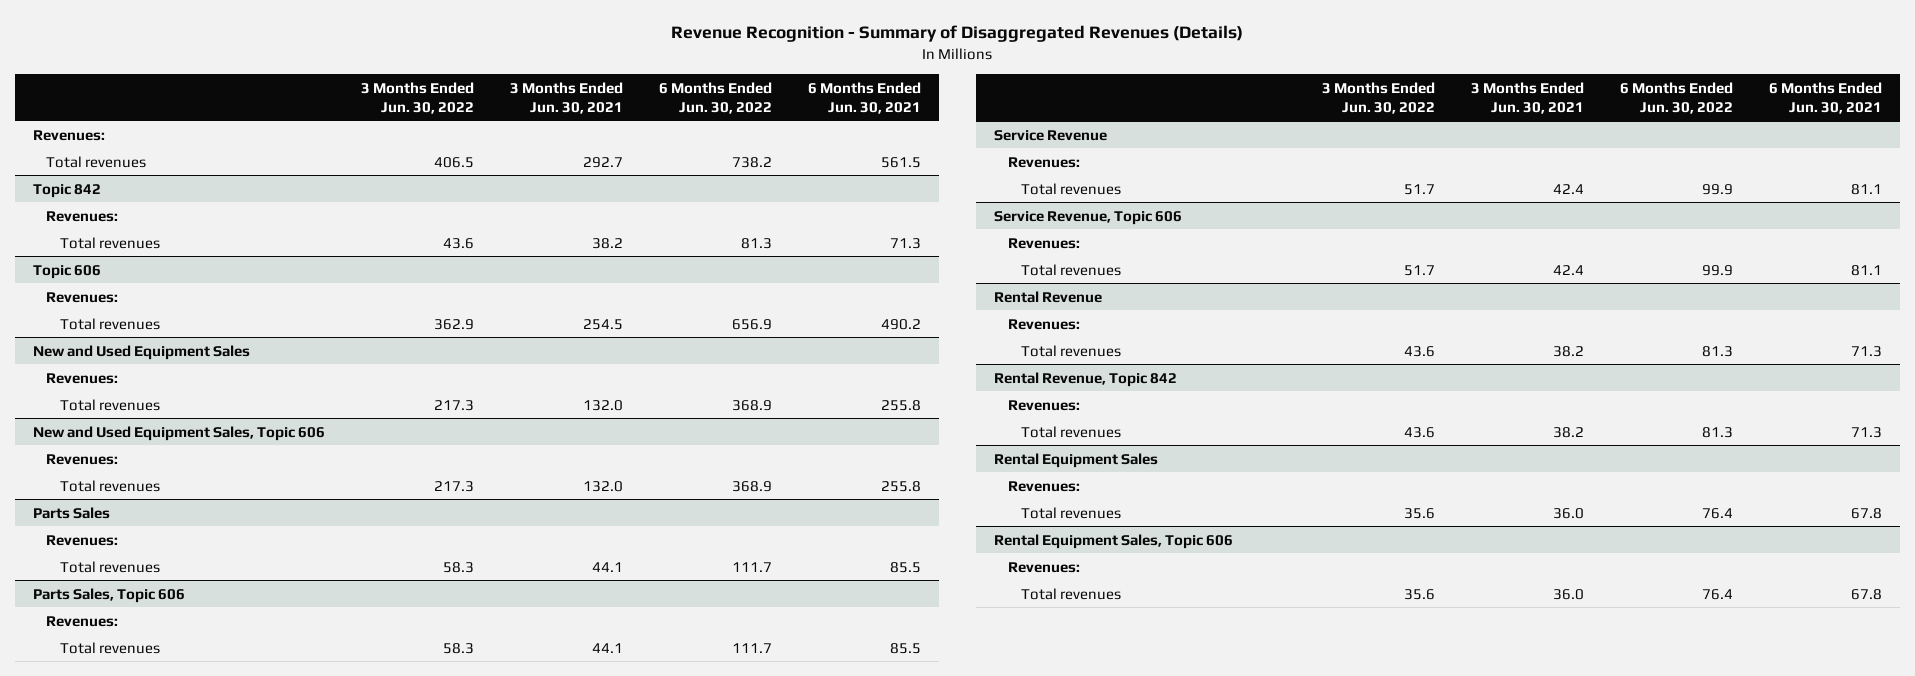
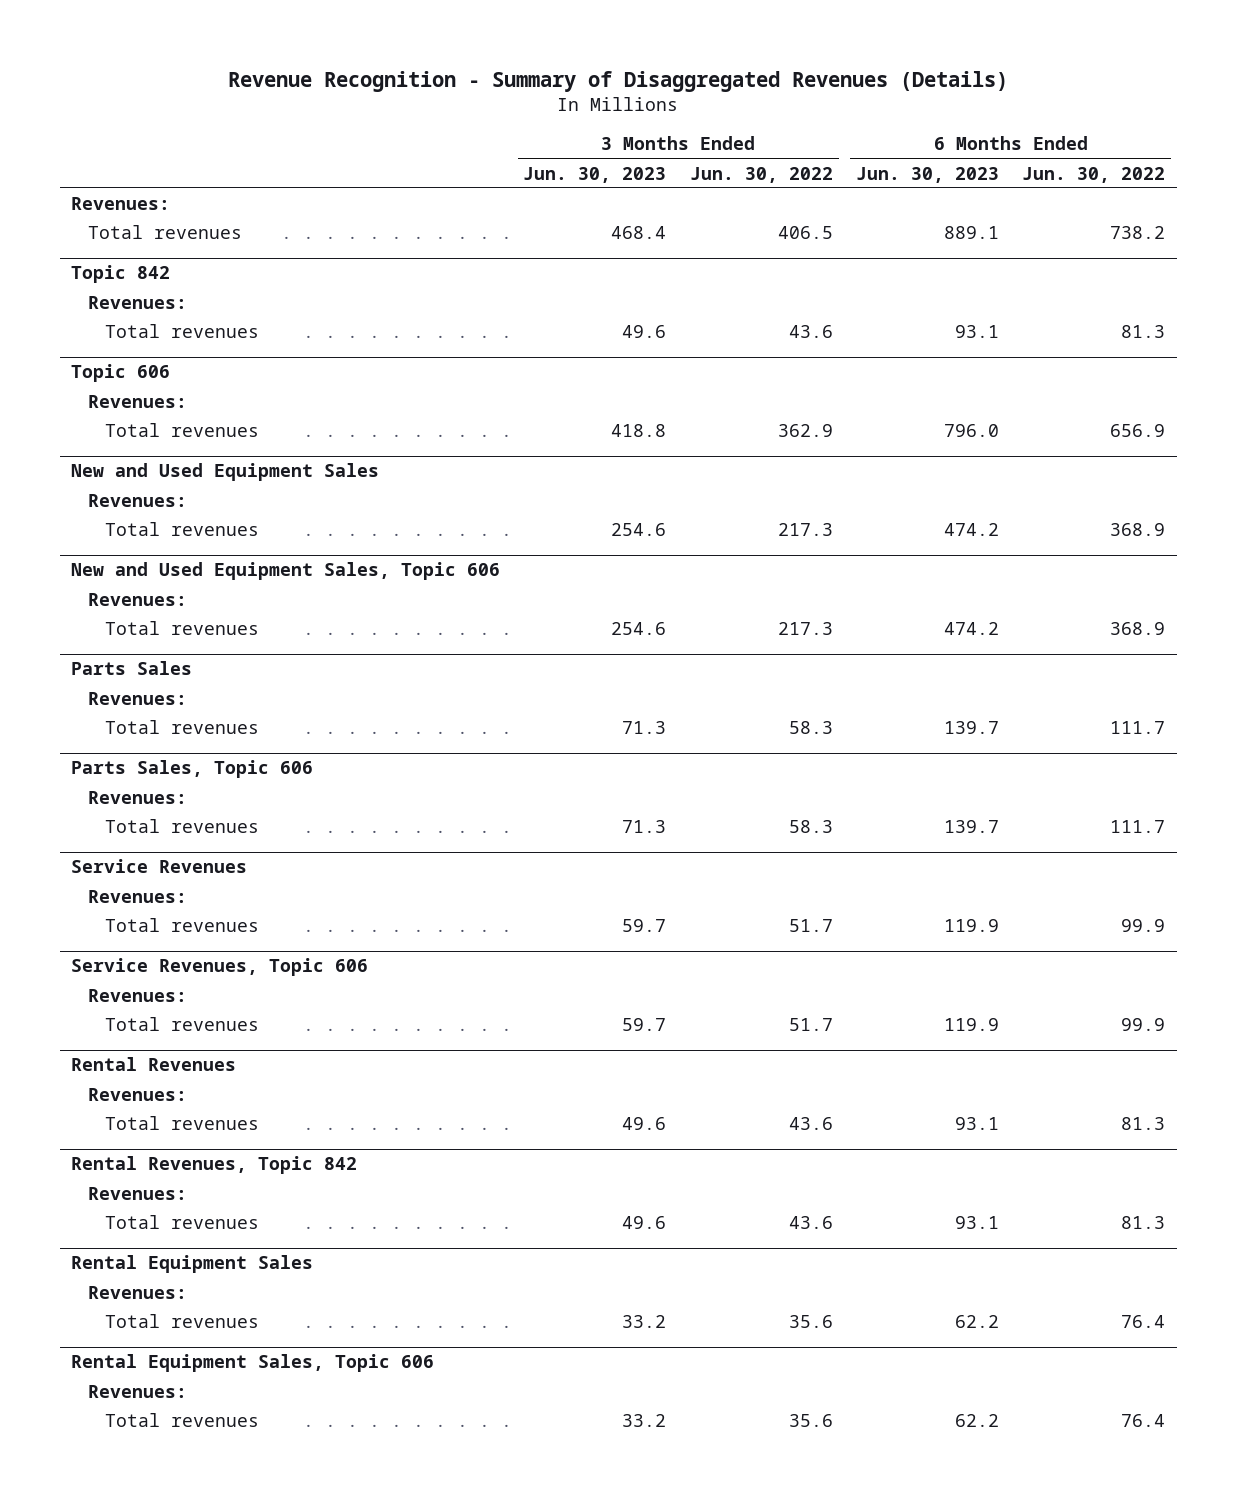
- | 3 Months Ended Jun. 30, 2022 | 3 Months Ended Jun. 30, 2021 | 6 Months Ended Jun. 30, 2022 | 6 Months Ended Jun. 30, 2021
+ | 3 Months Ended Jun. 30, 2023 | 3 Months Ended Jun. 30, 2022 | 6 Months Ended Jun. 30, 2023 | 6 Months Ended Jun. 30, 2022
- Service Revenue
+ Service Revenues
- Service Revenue, Topic 606
+ Service Revenues, Topic 606
- Rental Revenue
+ Rental Revenues
- Rental Revenue, Topic 842
+ Rental Revenues, Topic 842

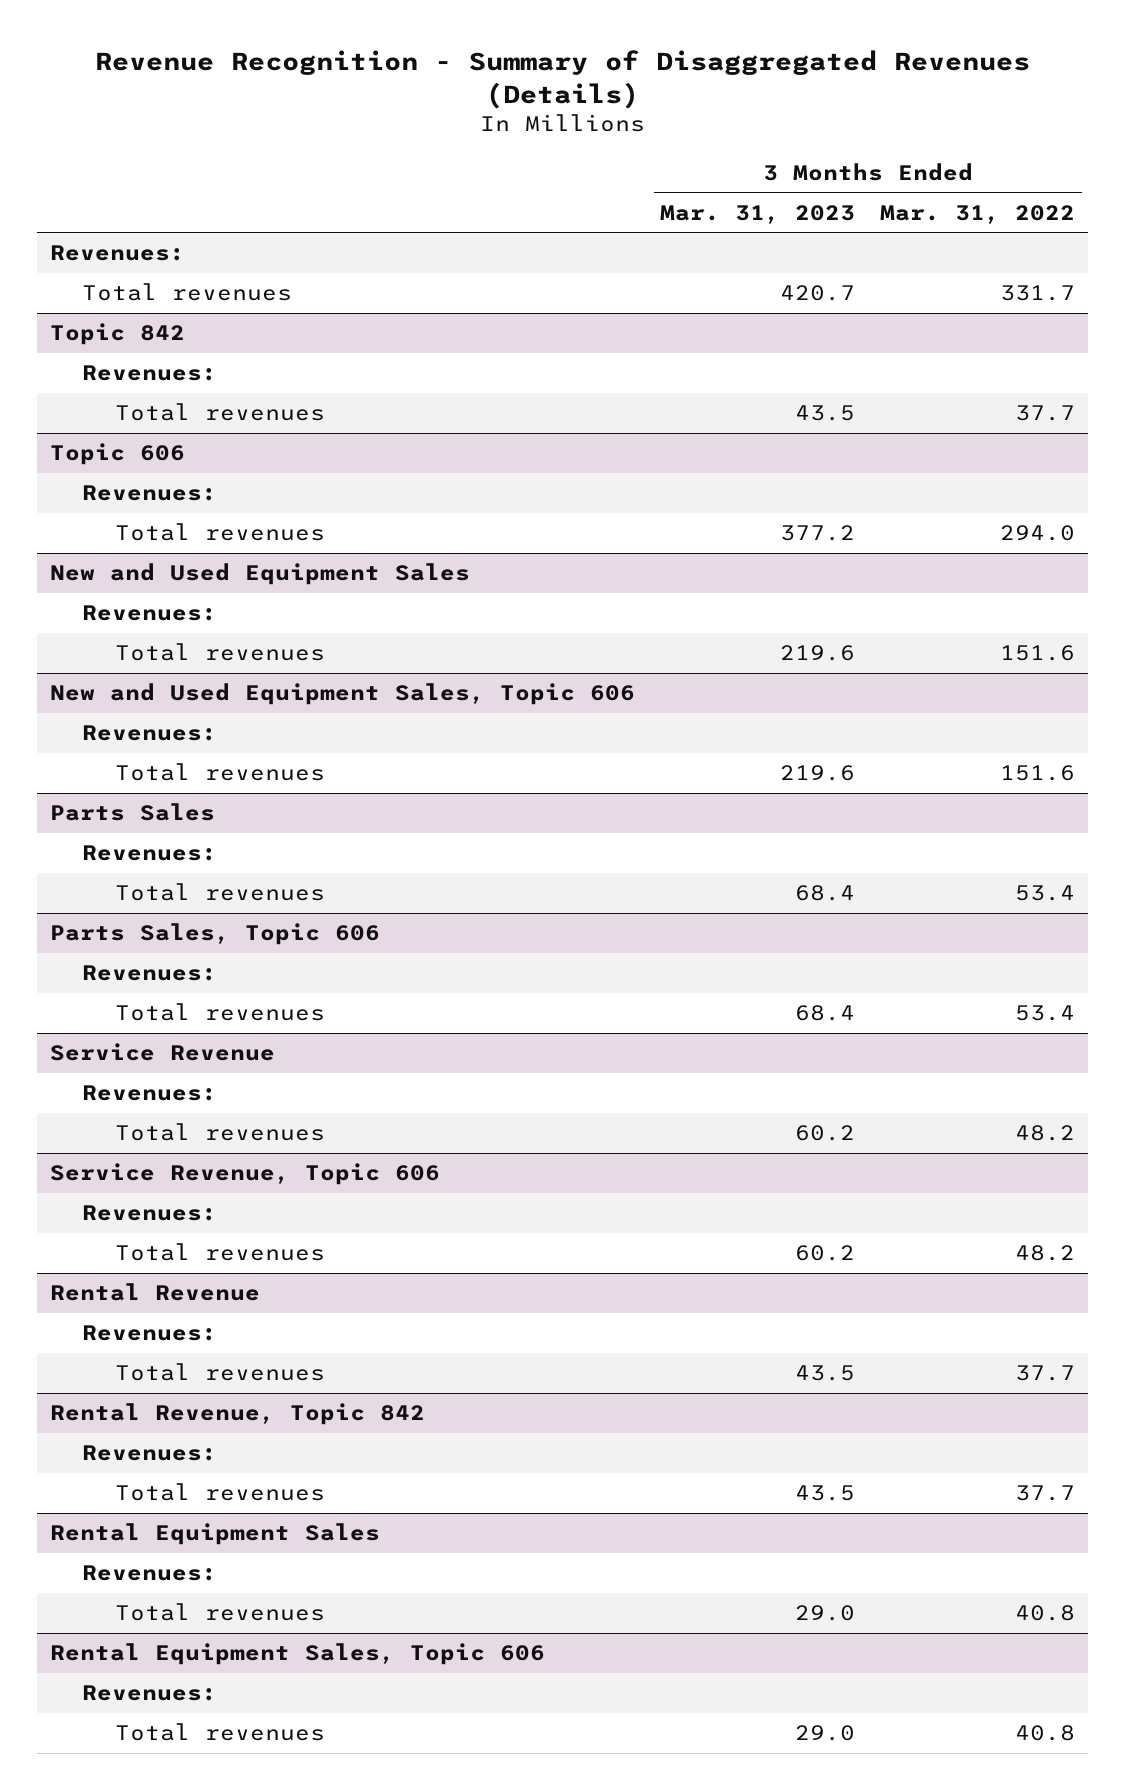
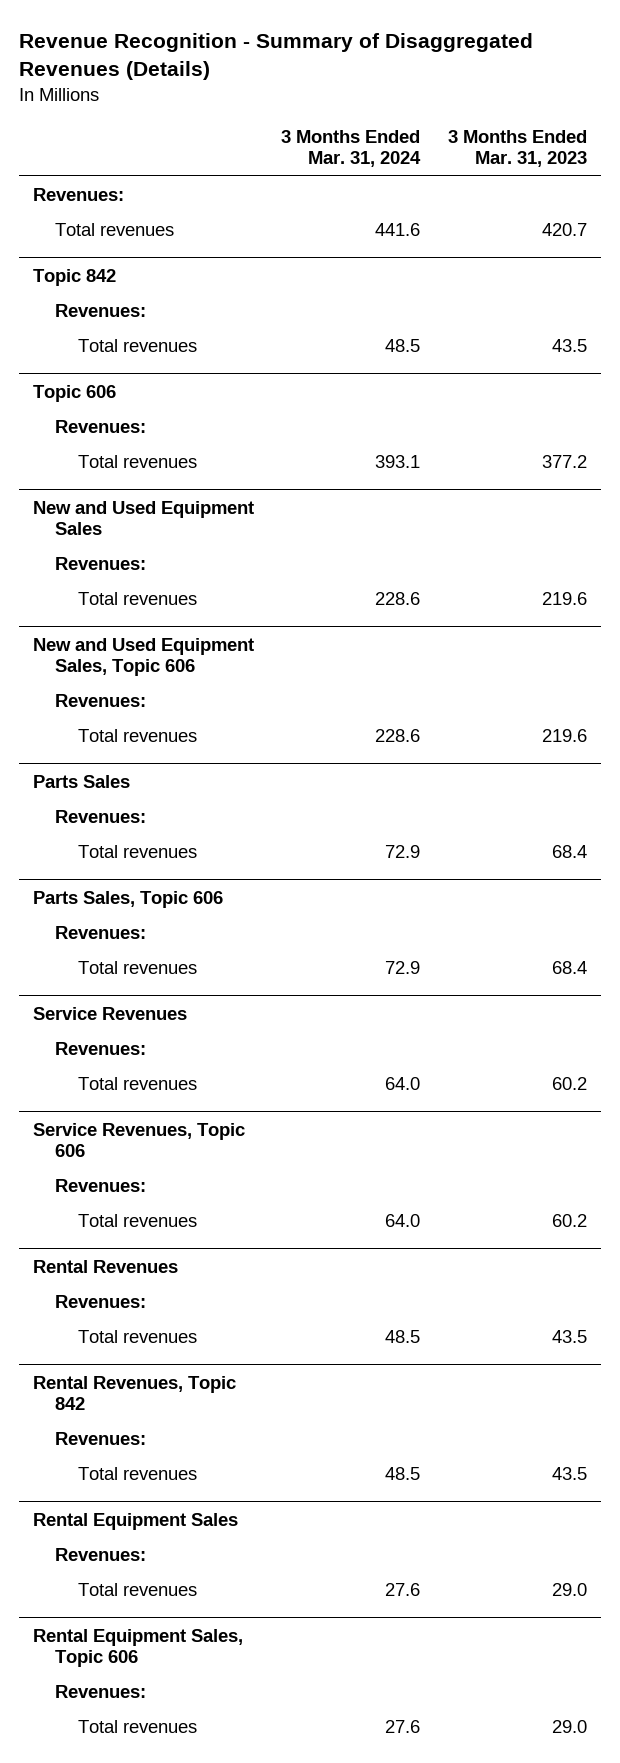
- | 3 Months Ended Mar. 31, 2023 | 3 Months Ended Mar. 31, 2022
+ | 3 Months Ended Mar. 31, 2024 | 3 Months Ended Mar. 31, 2023
- Service Revenue
+ Service Revenues
- Service Revenue, Topic 606
+ Service Revenues, Topic 606
- Rental Revenue
+ Rental Revenues
- Rental Revenue, Topic 842
+ Rental Revenues, Topic 842

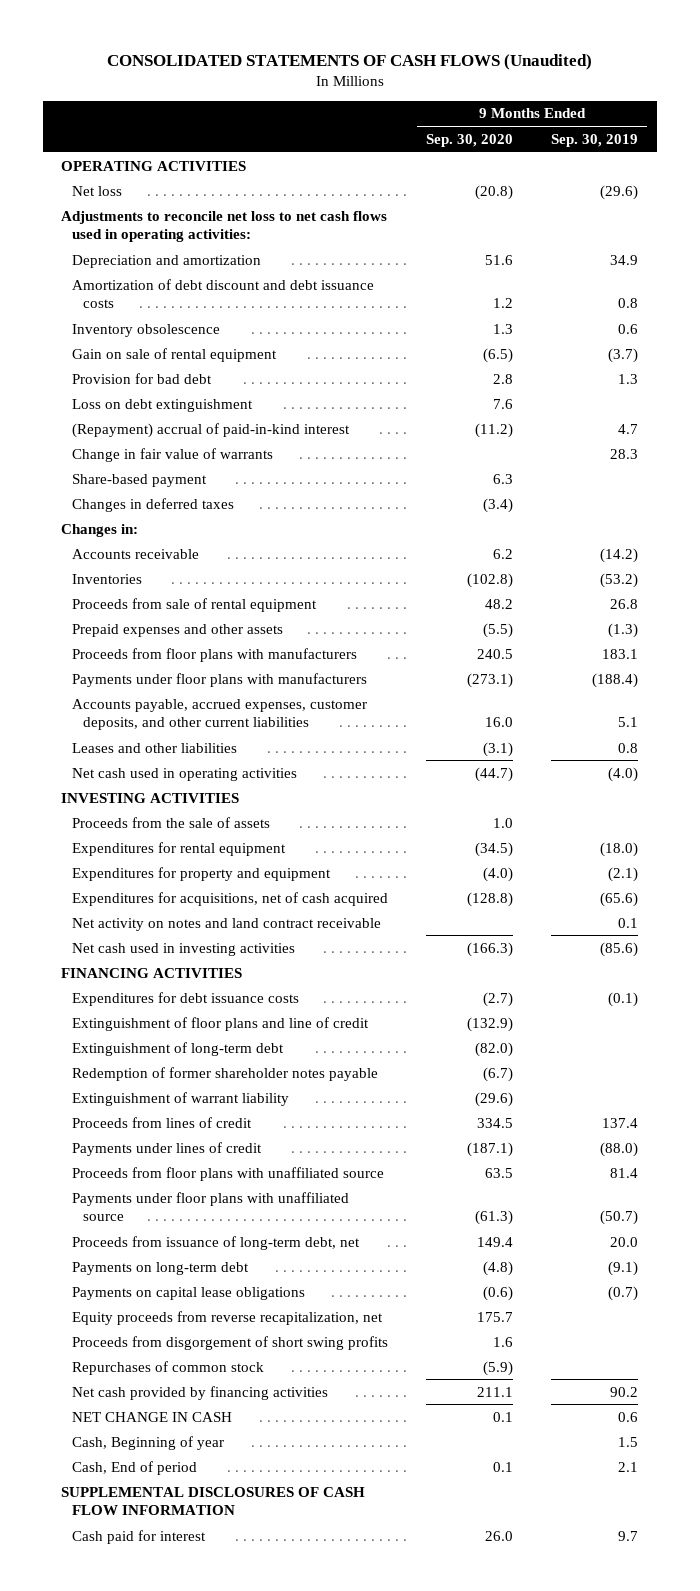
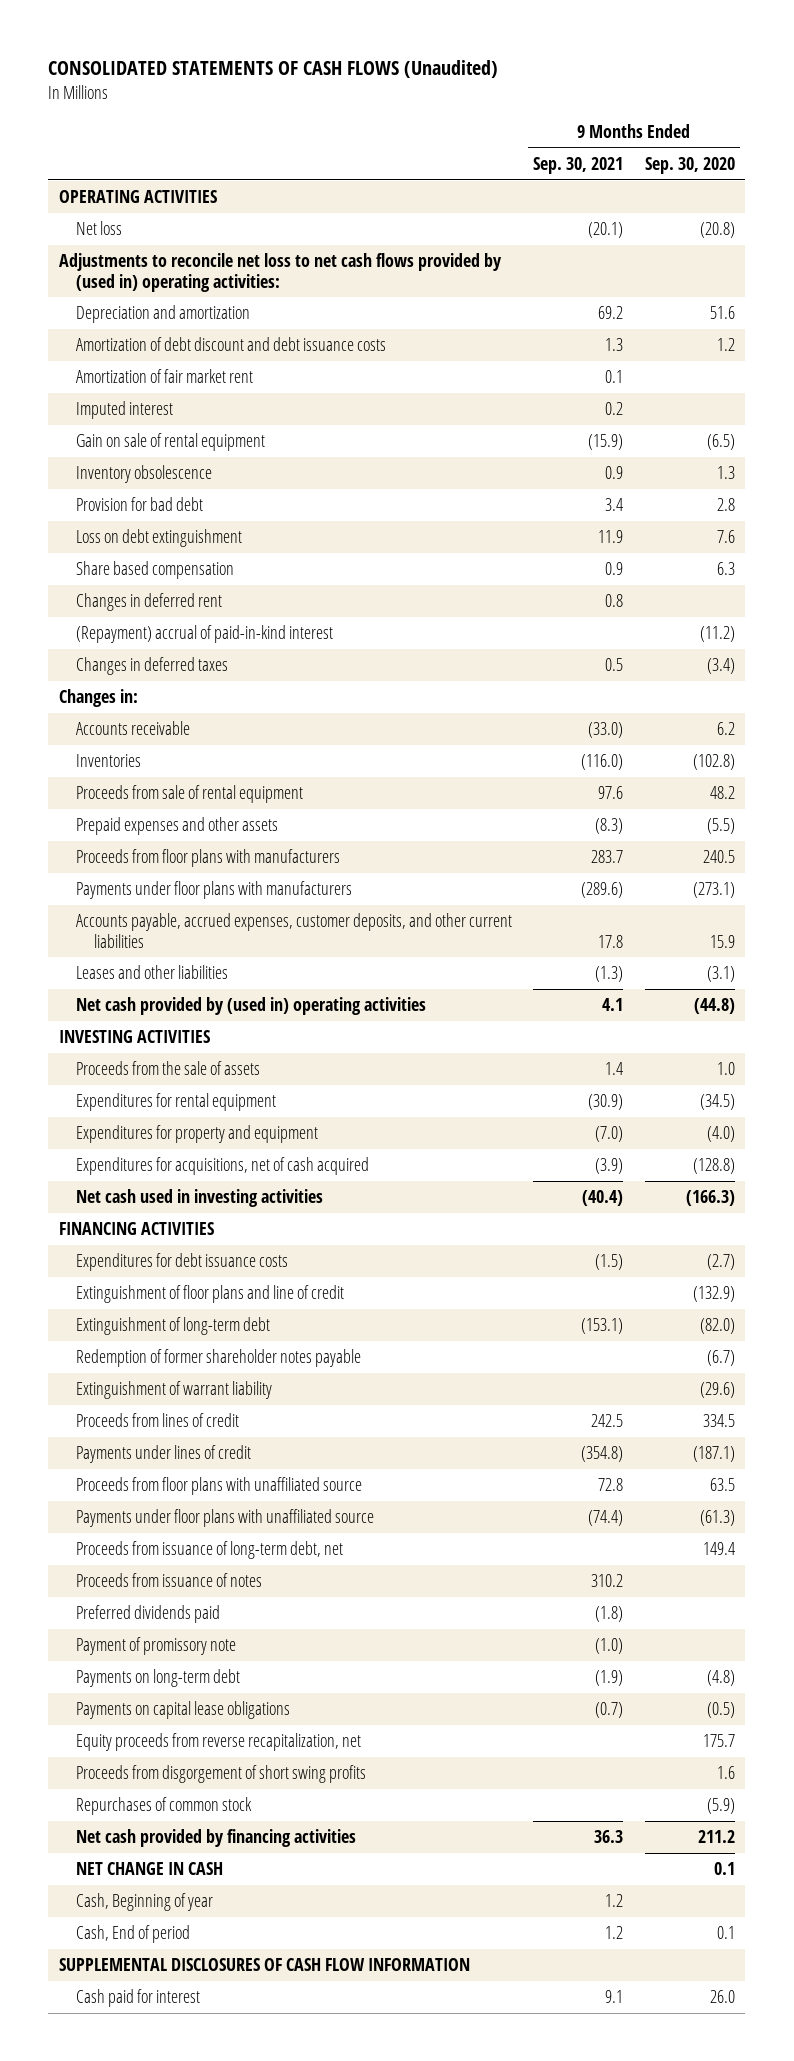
- | 9 Months Ended Sep. 30, 2020 | 9 Months Ended Sep. 30, 2019
+ | 9 Months Ended Sep. 30, 2021 | 9 Months Ended Sep. 30, 2020
- Adjustments to reconcile net loss to net cash flows used in operating activities:
+ Adjustments to reconcile net loss to net cash flows provided by (used in) operating activities:
+ Amortization of fair market rent | 0.1 |
+ Imputed interest | 0.2 |
moved down: Inventory obsolescence | 0.9 | 1.3
+ Share based compensation | 0.9 | 6.3
+ Changes in deferred rent | 0.8 |
- Change in fair value of warrants | | 28.3
- Share-based payment | 6.3 |
- Accounts payable, accrued expenses, customer deposits, and other current liabilities | 16.0 | 5.1
+ Accounts payable, accrued expenses, customer deposits, and other current liabilities | 17.8 | 15.9
- Net cash used in operating activities | (44.7) | (4.0)
+ Net cash provided by (used in) operating activities | 4.1 | (44.8)
- Net activity on notes and land contract receivable | | 0.1
+ Proceeds from issuance of notes | 310.2 |
+ Preferred dividends paid | (1.8) |
+ Payment of promissory note | (1.0) |
- Payments on capital lease obligations | (0.6) | (0.7)
+ Payments on capital lease obligations | (0.7) | (0.5)
- Net cash provided by financing activities | 211.1 | 90.2
+ Net cash provided by financing activities | 36.3 | 211.2

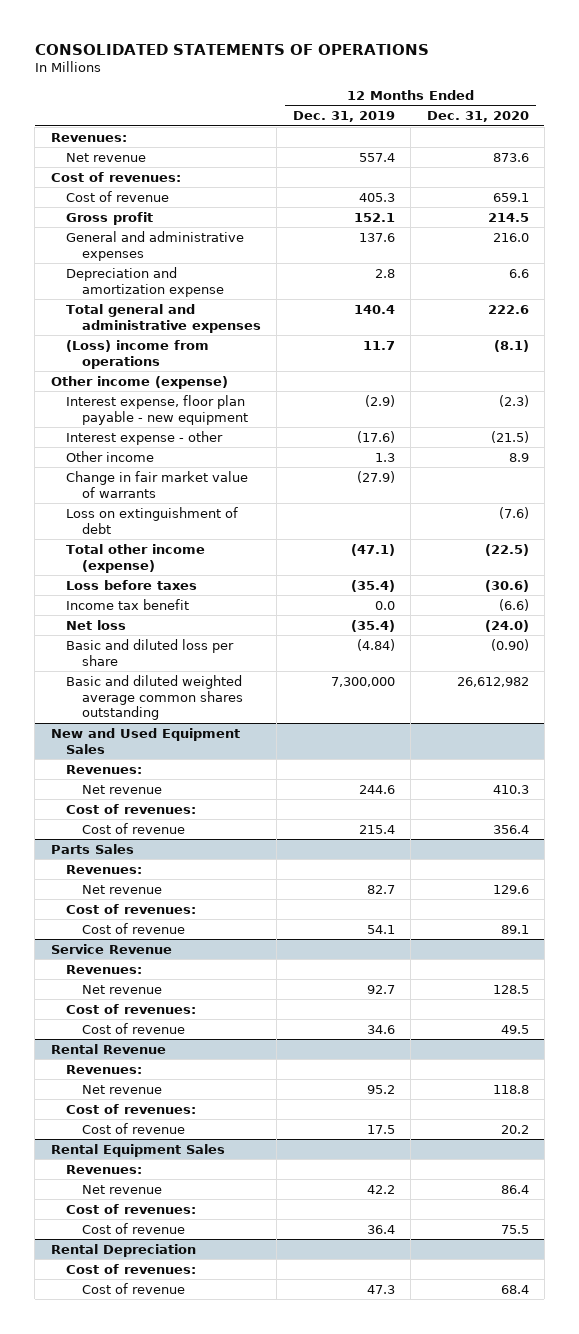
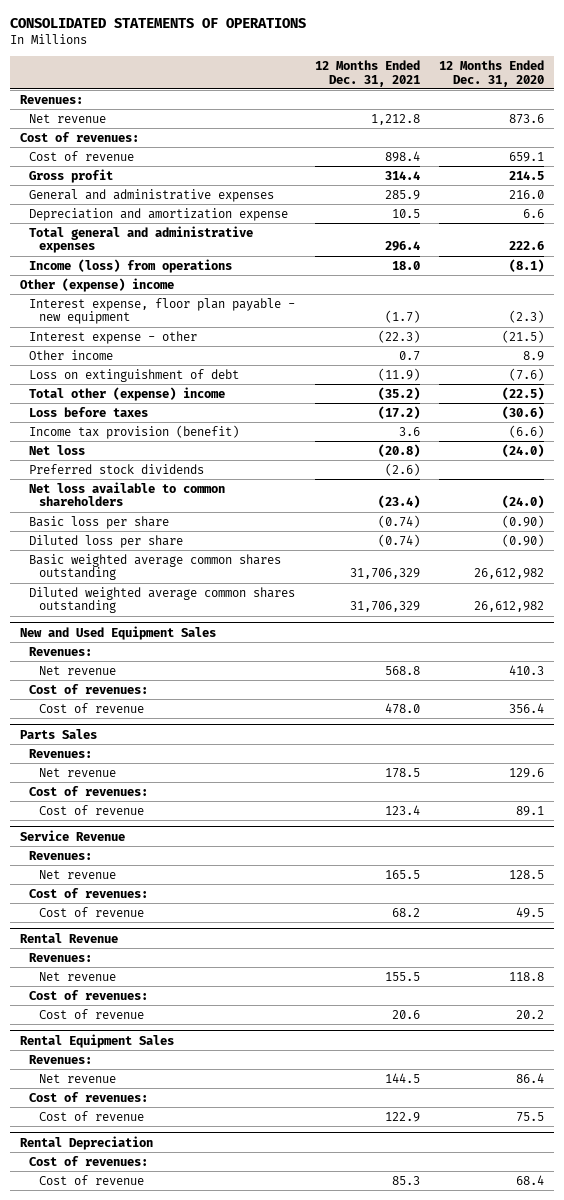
- | 12 Months Ended Dec. 31, 2019 | 12 Months Ended Dec. 31, 2020
+ | 12 Months Ended Dec. 31, 2021 | 12 Months Ended Dec. 31, 2020
- (Loss) income from operations | 11.7 | (8.1)
- Other income (expense)
+ Income (loss) from operations | 18.0 | (8.1)
+ Other (expense) income
- Change in fair market value of warrants | (27.9) |
- Total other income (expense) | (47.1) | (22.5)
+ Total other (expense) income | (35.2) | (22.5)
- Income tax benefit | 0.0 | (6.6)
+ Income tax provision (benefit) | 3.6 | (6.6)
- Basic and diluted loss per share | (4.84) | (0.90)
- Basic and diluted weighted average common shares outstanding | 7,300,000 | 26,612,982
+ Preferred stock dividends | (2.6) |
+ Net loss available to common shareholders | (23.4) | (24.0)
+ Basic loss per share | (0.74) | (0.90)
+ Diluted loss per share | (0.74) | (0.90)
+ Basic weighted average common shares outstanding | 31,706,329 | 26,612,982
+ Diluted weighted average common shares outstanding | 31,706,329 | 26,612,982

